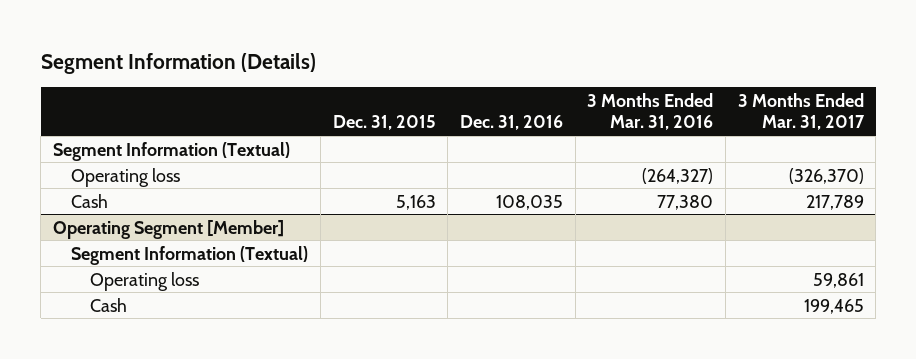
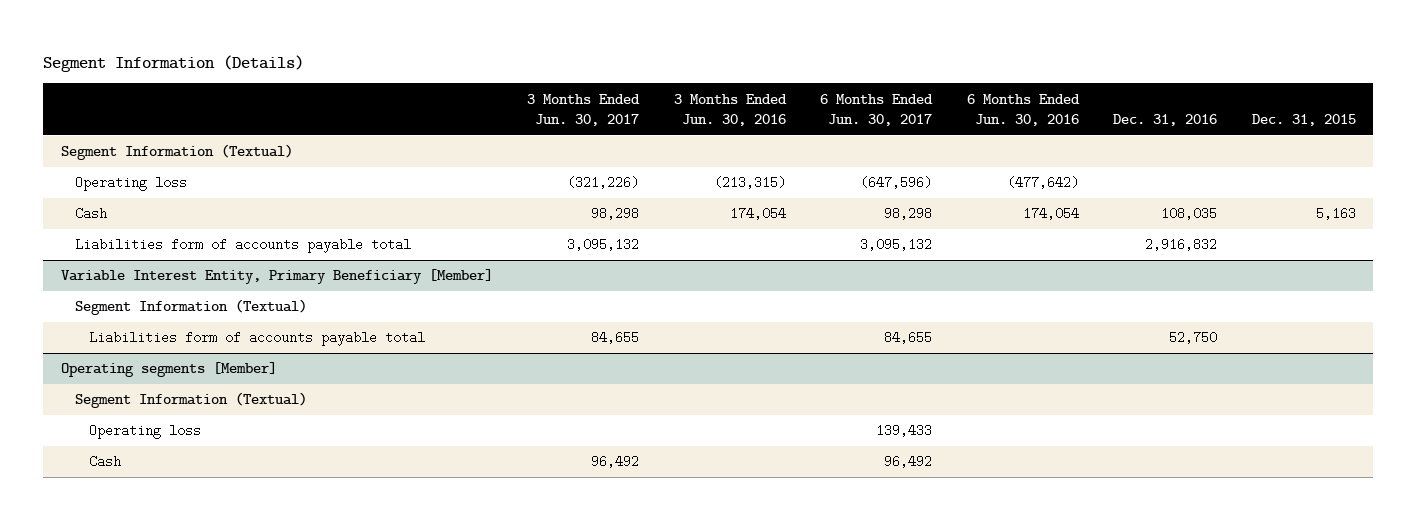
- | Dec. 31, 2015 | Dec. 31, 2016 | 3 Months Ended Mar. 31, 2016 | 3 Months Ended Mar. 31, 2017
+ | 3 Months Ended Jun. 30, 2017 | 3 Months Ended Jun. 30, 2016 | 6 Months Ended Jun. 30, 2017 | 6 Months Ended Jun. 30, 2016 | Dec. 31, 2016 | Dec. 31, 2015
- Operating Segment [Member]
+ Liabilities form of accounts payable total | 3,095,132 | | 3,095,132 | | 2,916,832 |
+ Variable Interest Entity, Primary Beneficiary [Member]
+ Segment Information (Textual)
+ Liabilities form of accounts payable total | 84,655 | | 84,655 | | 52,750 |
+ Operating segments [Member]

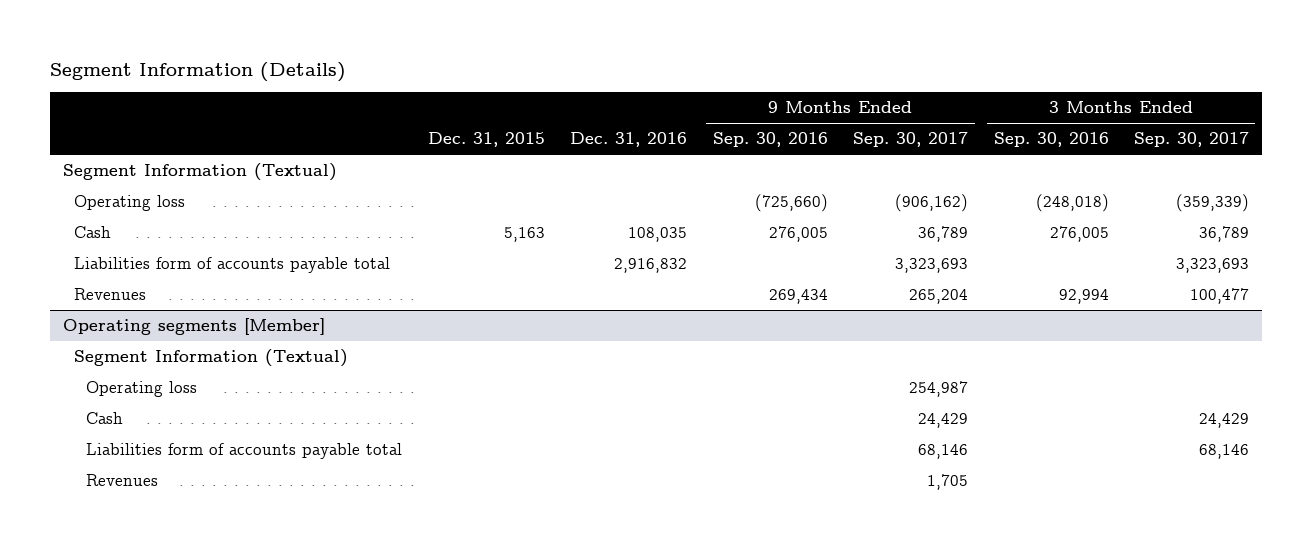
- | 3 Months Ended Jun. 30, 2017 | 3 Months Ended Jun. 30, 2016 | 6 Months Ended Jun. 30, 2017 | 6 Months Ended Jun. 30, 2016 | Dec. 31, 2016 | Dec. 31, 2015
+ | Dec. 31, 2015 | Dec. 31, 2016 | 9 Months Ended Sep. 30, 2016 | 9 Months Ended Sep. 30, 2017 | 3 Months Ended Sep. 30, 2016 | 3 Months Ended Sep. 30, 2017
- Variable Interest Entity, Primary Beneficiary [Member]
- Segment Information (Textual)
- Liabilities form of accounts payable total | 84,655 | | 84,655 | | 52,750 |
+ Revenues | | | 269,434 | 265,204 | 92,994 | 100,477
@ Operating segments [Member]
+ Liabilities form of accounts payable total | | | | 68,146 | | 68,146
+ Revenues | | | | 1,705 | |

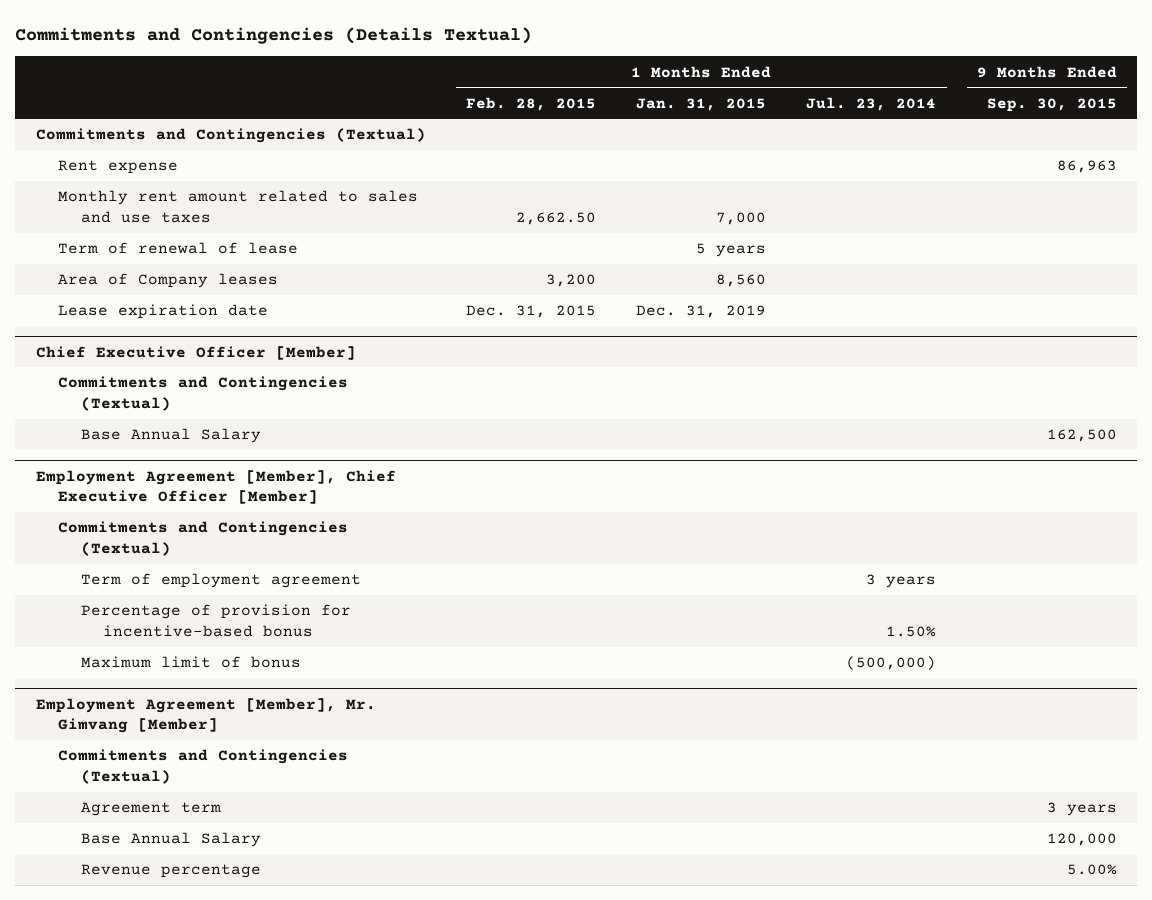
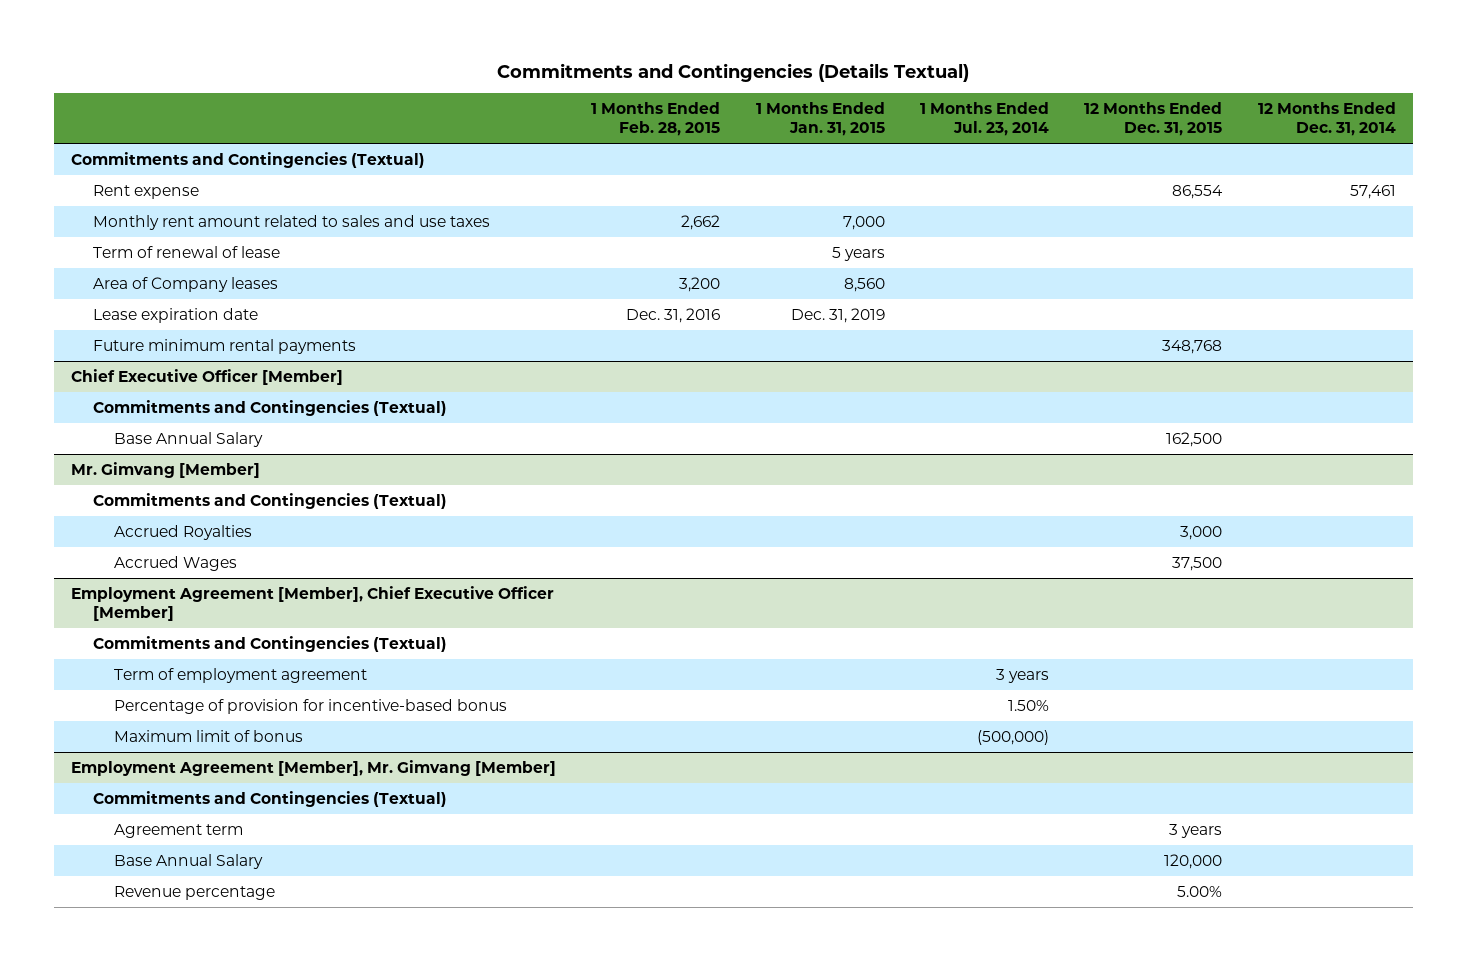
- | 1 Months Ended Feb. 28, 2015 | 1 Months Ended Jan. 31, 2015 | 1 Months Ended Jul. 23, 2014 | 9 Months Ended Sep. 30, 2015
+ | 1 Months Ended Feb. 28, 2015 | 1 Months Ended Jan. 31, 2015 | 1 Months Ended Jul. 23, 2014 | 12 Months Ended Dec. 31, 2015 | 12 Months Ended Dec. 31, 2014
- Monthly rent amount related to sales and use taxes | 2,662.50 | 7,000 | |
+ Monthly rent amount related to sales and use taxes | 2,662 | 7,000 | | |
- Lease expiration date | Dec. 31, 2015 | Dec. 31, 2019 | |
+ Lease expiration date | Dec. 31, 2016 | Dec. 31, 2019 | | |
+ Future minimum rental payments | | | | 348,768 |
+ Mr. Gimvang [Member]
+ Commitments and Contingencies (Textual)
+ Accrued Royalties | | | | 3,000 |
+ Accrued Wages | | | | 37,500 |

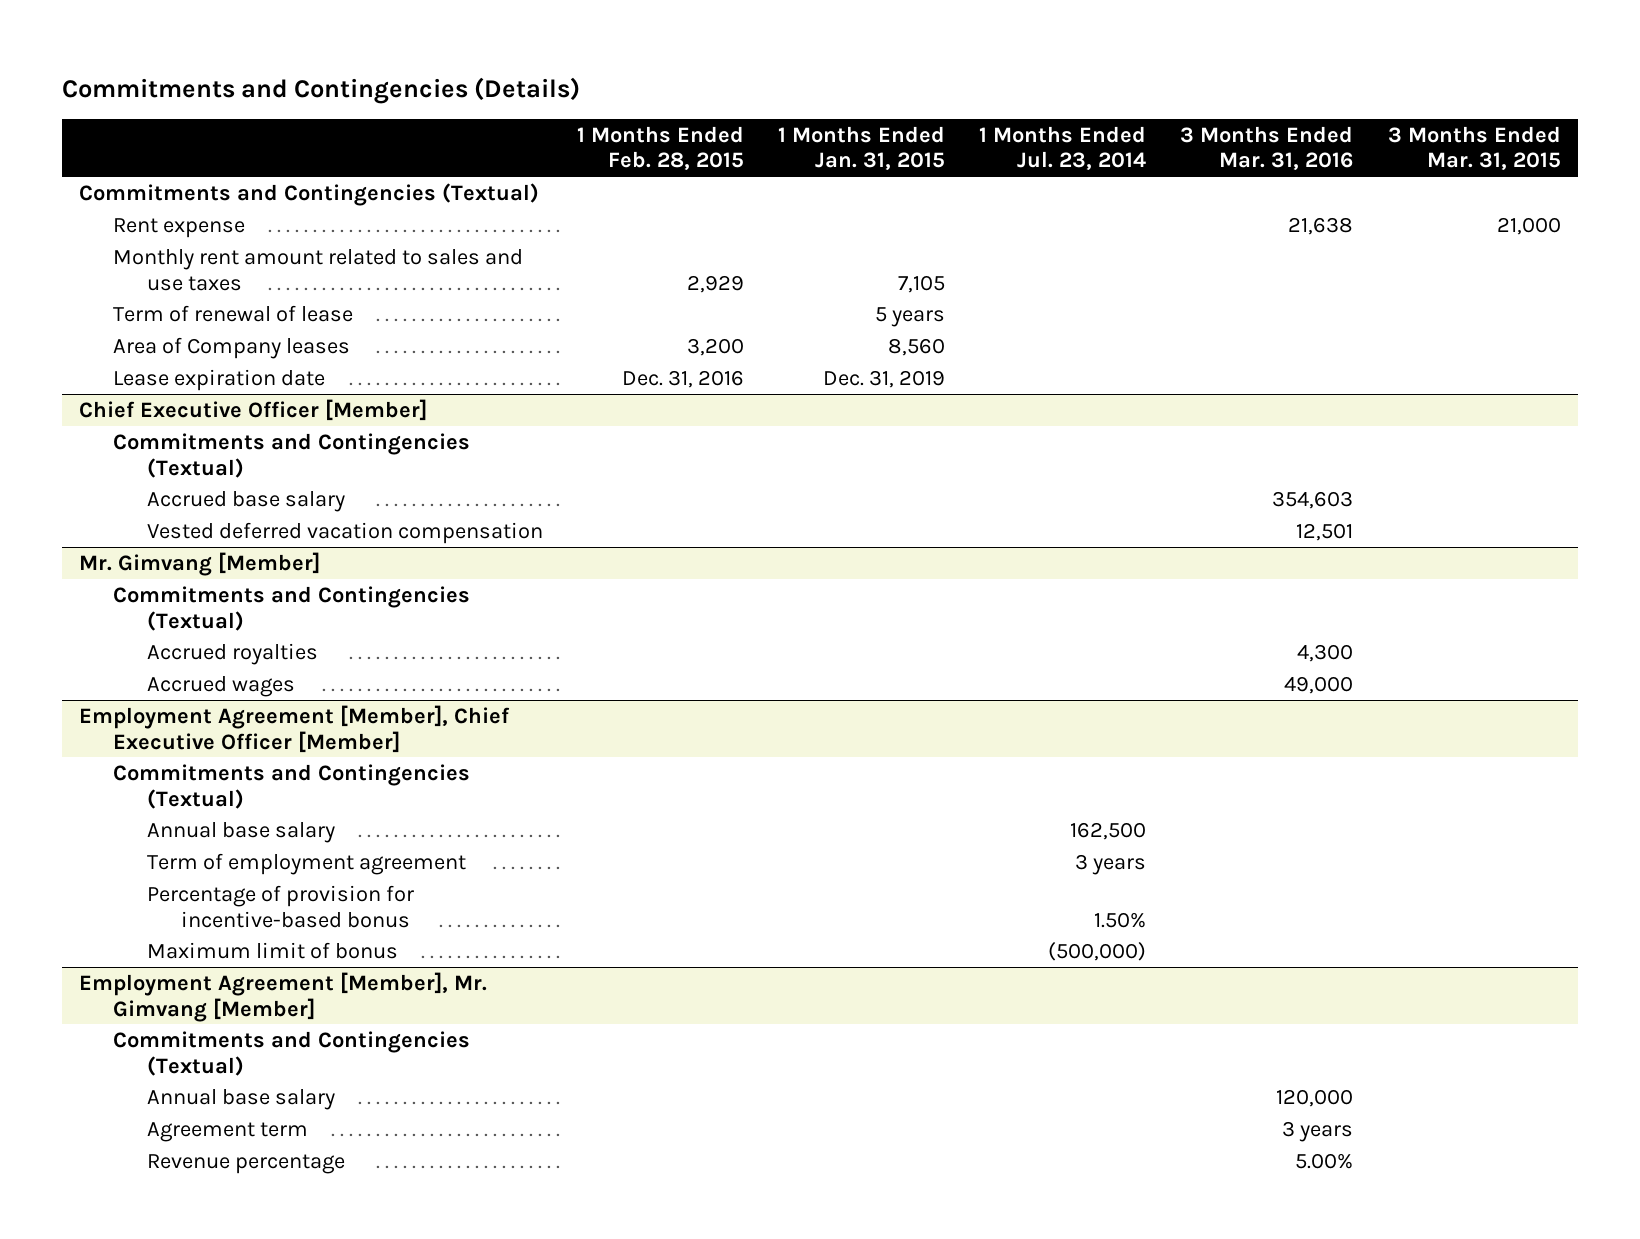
- Commitments and Contingencies (Details Textual)
+ Commitments and Contingencies (Details)
- | 1 Months Ended Feb. 28, 2015 | 1 Months Ended Jan. 31, 2015 | 1 Months Ended Jul. 23, 2014 | 12 Months Ended Dec. 31, 2015 | 12 Months Ended Dec. 31, 2014
+ | 1 Months Ended Feb. 28, 2015 | 1 Months Ended Jan. 31, 2015 | 1 Months Ended Jul. 23, 2014 | 3 Months Ended Mar. 31, 2016 | 3 Months Ended Mar. 31, 2015
- Monthly rent amount related to sales and use taxes | 2,662 | 7,000 | | |
+ Monthly rent amount related to sales and use taxes | 2,929 | 7,105 | | |
- Future minimum rental payments | | | | 348,768 |
@ Chief Executive Officer [Member]
- Base Annual Salary | | | | 162,500 |
+ Accrued base salary | | | | 354,603 |
+ Vested deferred vacation compensation | | | | 12,501 |
@ Mr. Gimvang [Member]
- Accrued Royalties | | | | 3,000 |
- Accrued Wages | | | | 37,500 |
+ Accrued royalties | | | | 4,300 |
+ Accrued wages | | | | 49,000 |
@ Employment Agreement [Member], Chief Executive Officer [Member]
+ Annual base salary | | | 162,500 | |
@ Employment Agreement [Member], Mr. Gimvang [Member]
+ Annual base salary | | | | 120,000 |
- Base Annual Salary | | | | 120,000 |

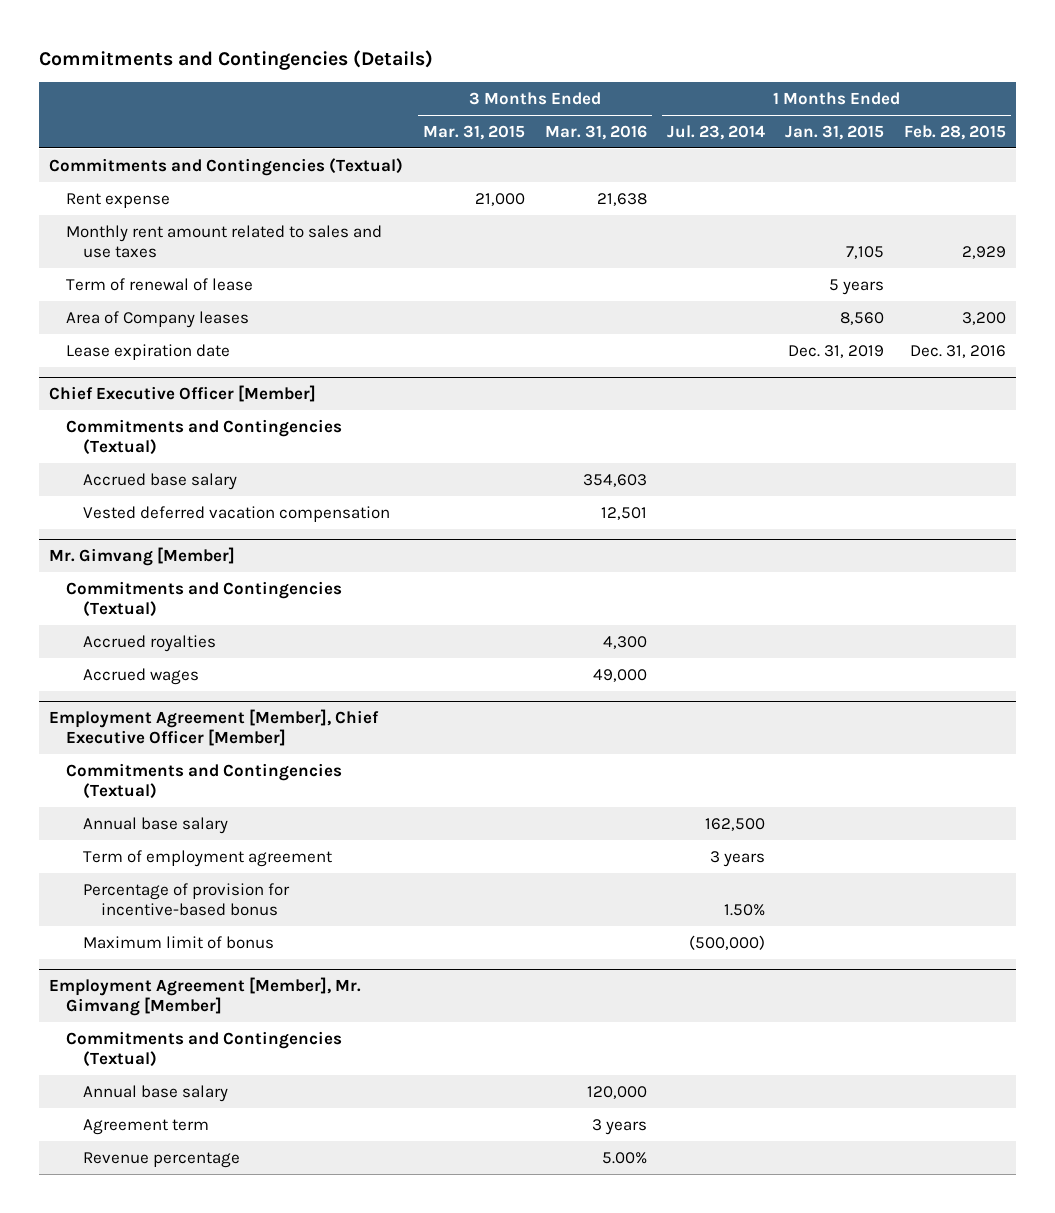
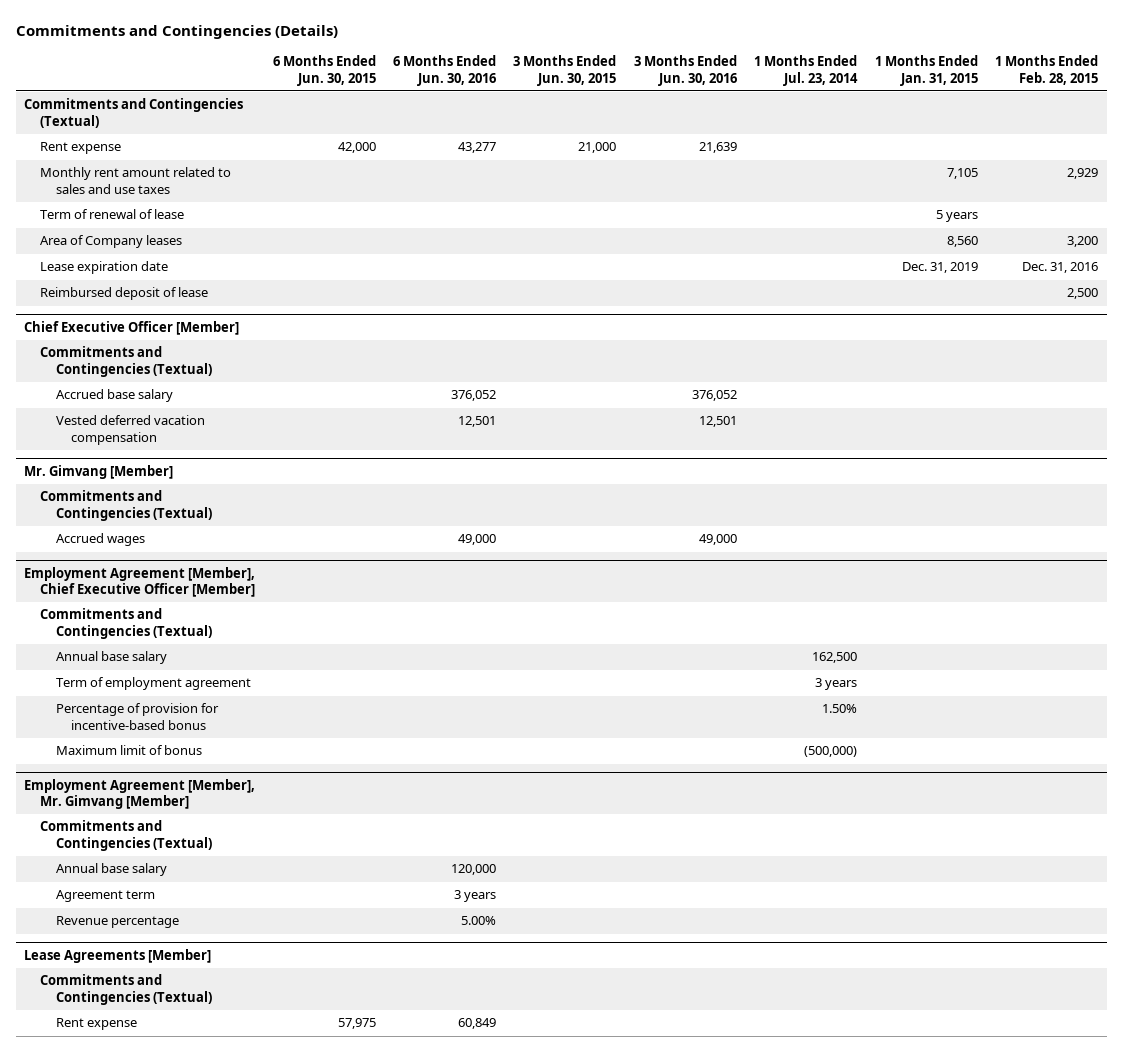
- | 3 Months Ended Mar. 31, 2015 | 3 Months Ended Mar. 31, 2016 | 1 Months Ended Jul. 23, 2014 | 1 Months Ended Jan. 31, 2015 | 1 Months Ended Feb. 28, 2015
+ | 6 Months Ended Jun. 30, 2015 | 6 Months Ended Jun. 30, 2016 | 3 Months Ended Jun. 30, 2015 | 3 Months Ended Jun. 30, 2016 | 1 Months Ended Jul. 23, 2014 | 1 Months Ended Jan. 31, 2015 | 1 Months Ended Feb. 28, 2015
+ Reimbursed deposit of lease | | | | | | | 2,500
@ Mr. Gimvang [Member]
- Accrued royalties | | 4,300 | | |
+ Lease Agreements [Member]
+ Commitments and Contingencies (Textual)
+ Rent expense | 57,975 | 60,849 | | | | |

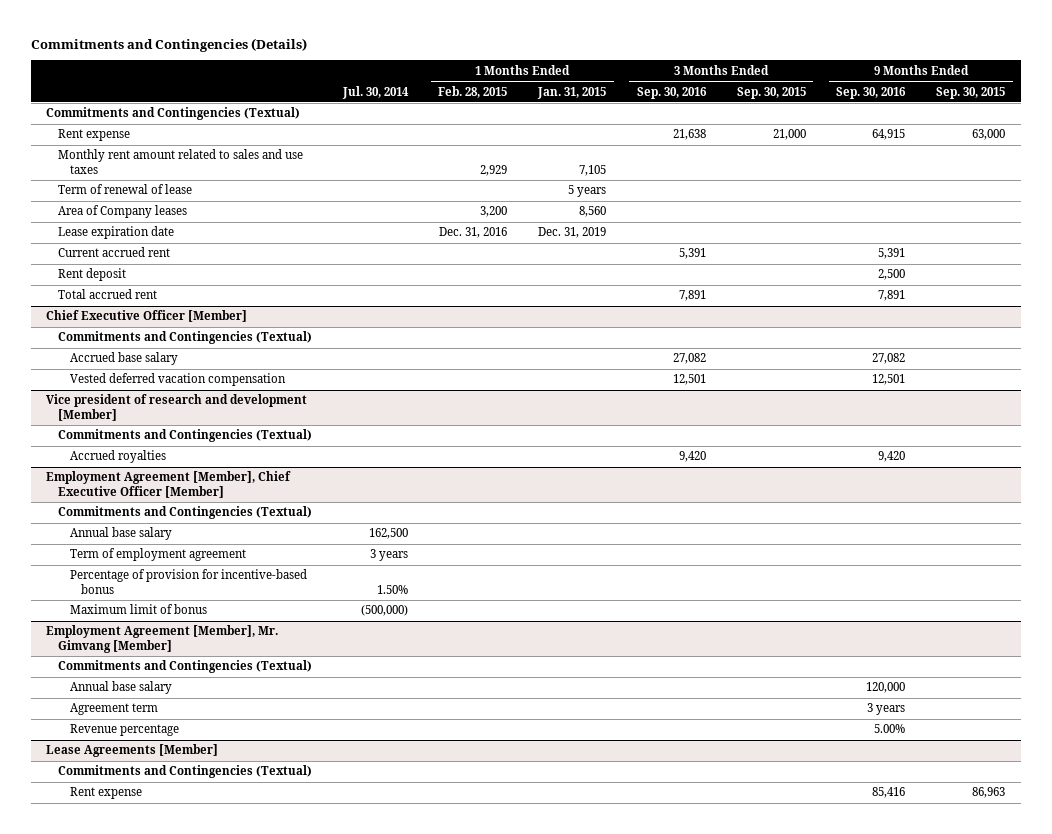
- | 6 Months Ended Jun. 30, 2015 | 6 Months Ended Jun. 30, 2016 | 3 Months Ended Jun. 30, 2015 | 3 Months Ended Jun. 30, 2016 | 1 Months Ended Jul. 23, 2014 | 1 Months Ended Jan. 31, 2015 | 1 Months Ended Feb. 28, 2015
+ | Jul. 30, 2014 | 1 Months Ended Feb. 28, 2015 | 1 Months Ended Jan. 31, 2015 | 3 Months Ended Sep. 30, 2016 | 3 Months Ended Sep. 30, 2015 | 9 Months Ended Sep. 30, 2016 | 9 Months Ended Sep. 30, 2015
- Reimbursed deposit of lease | | | | | | | 2,500
+ Current accrued rent | | | | 5,391 | | 5,391 |
+ Rent deposit | | | | | | 2,500 |
+ Total accrued rent | | | | 7,891 | | 7,891 |
- Mr. Gimvang [Member]
- Commitments and Contingencies (Textual)
- Accrued wages | | 49,000 | | 49,000 | | |
+ Vice president of research and development [Member]
+ Commitments and Contingencies (Textual)
+ Accrued royalties | | | | 9,420 | | 9,420 |

